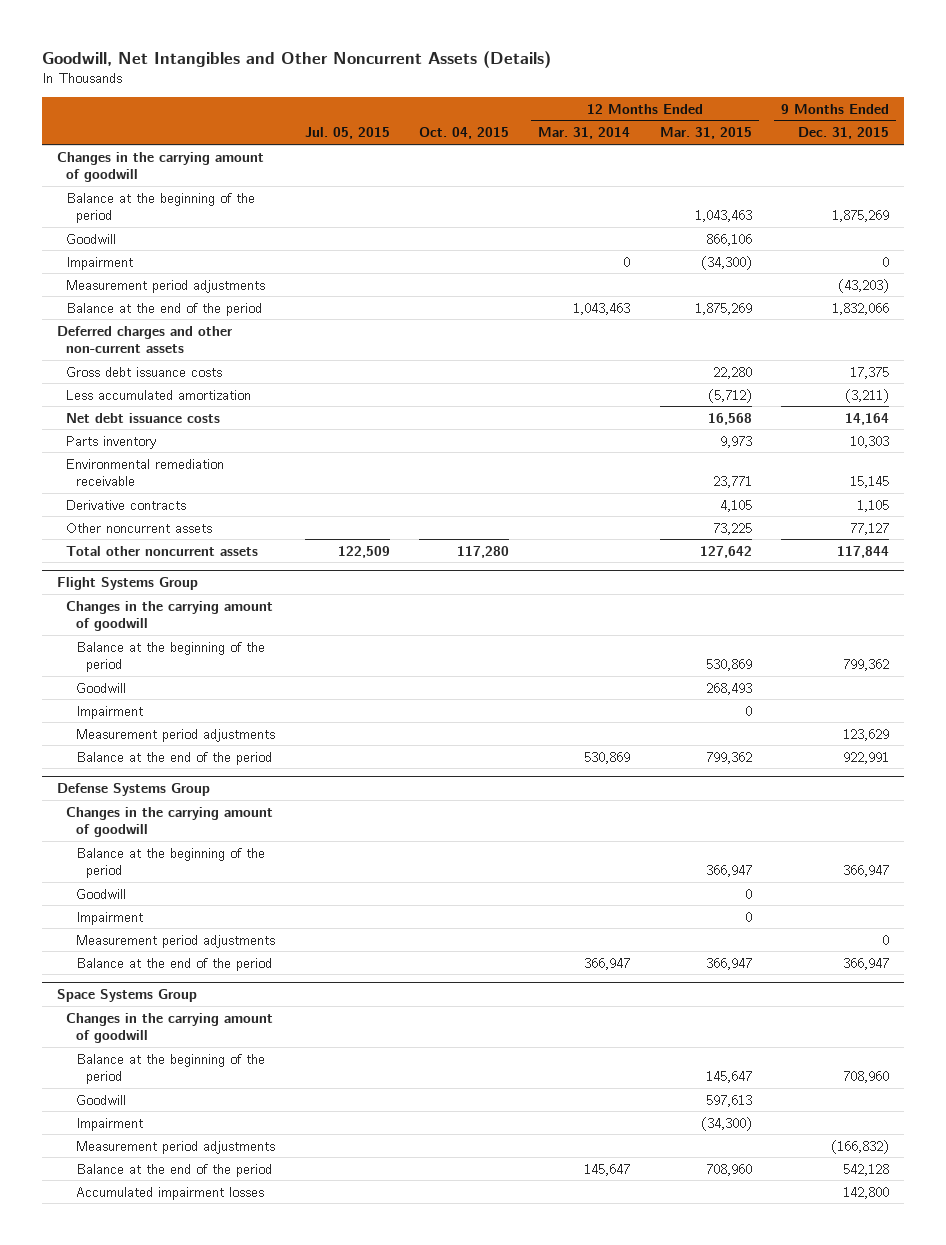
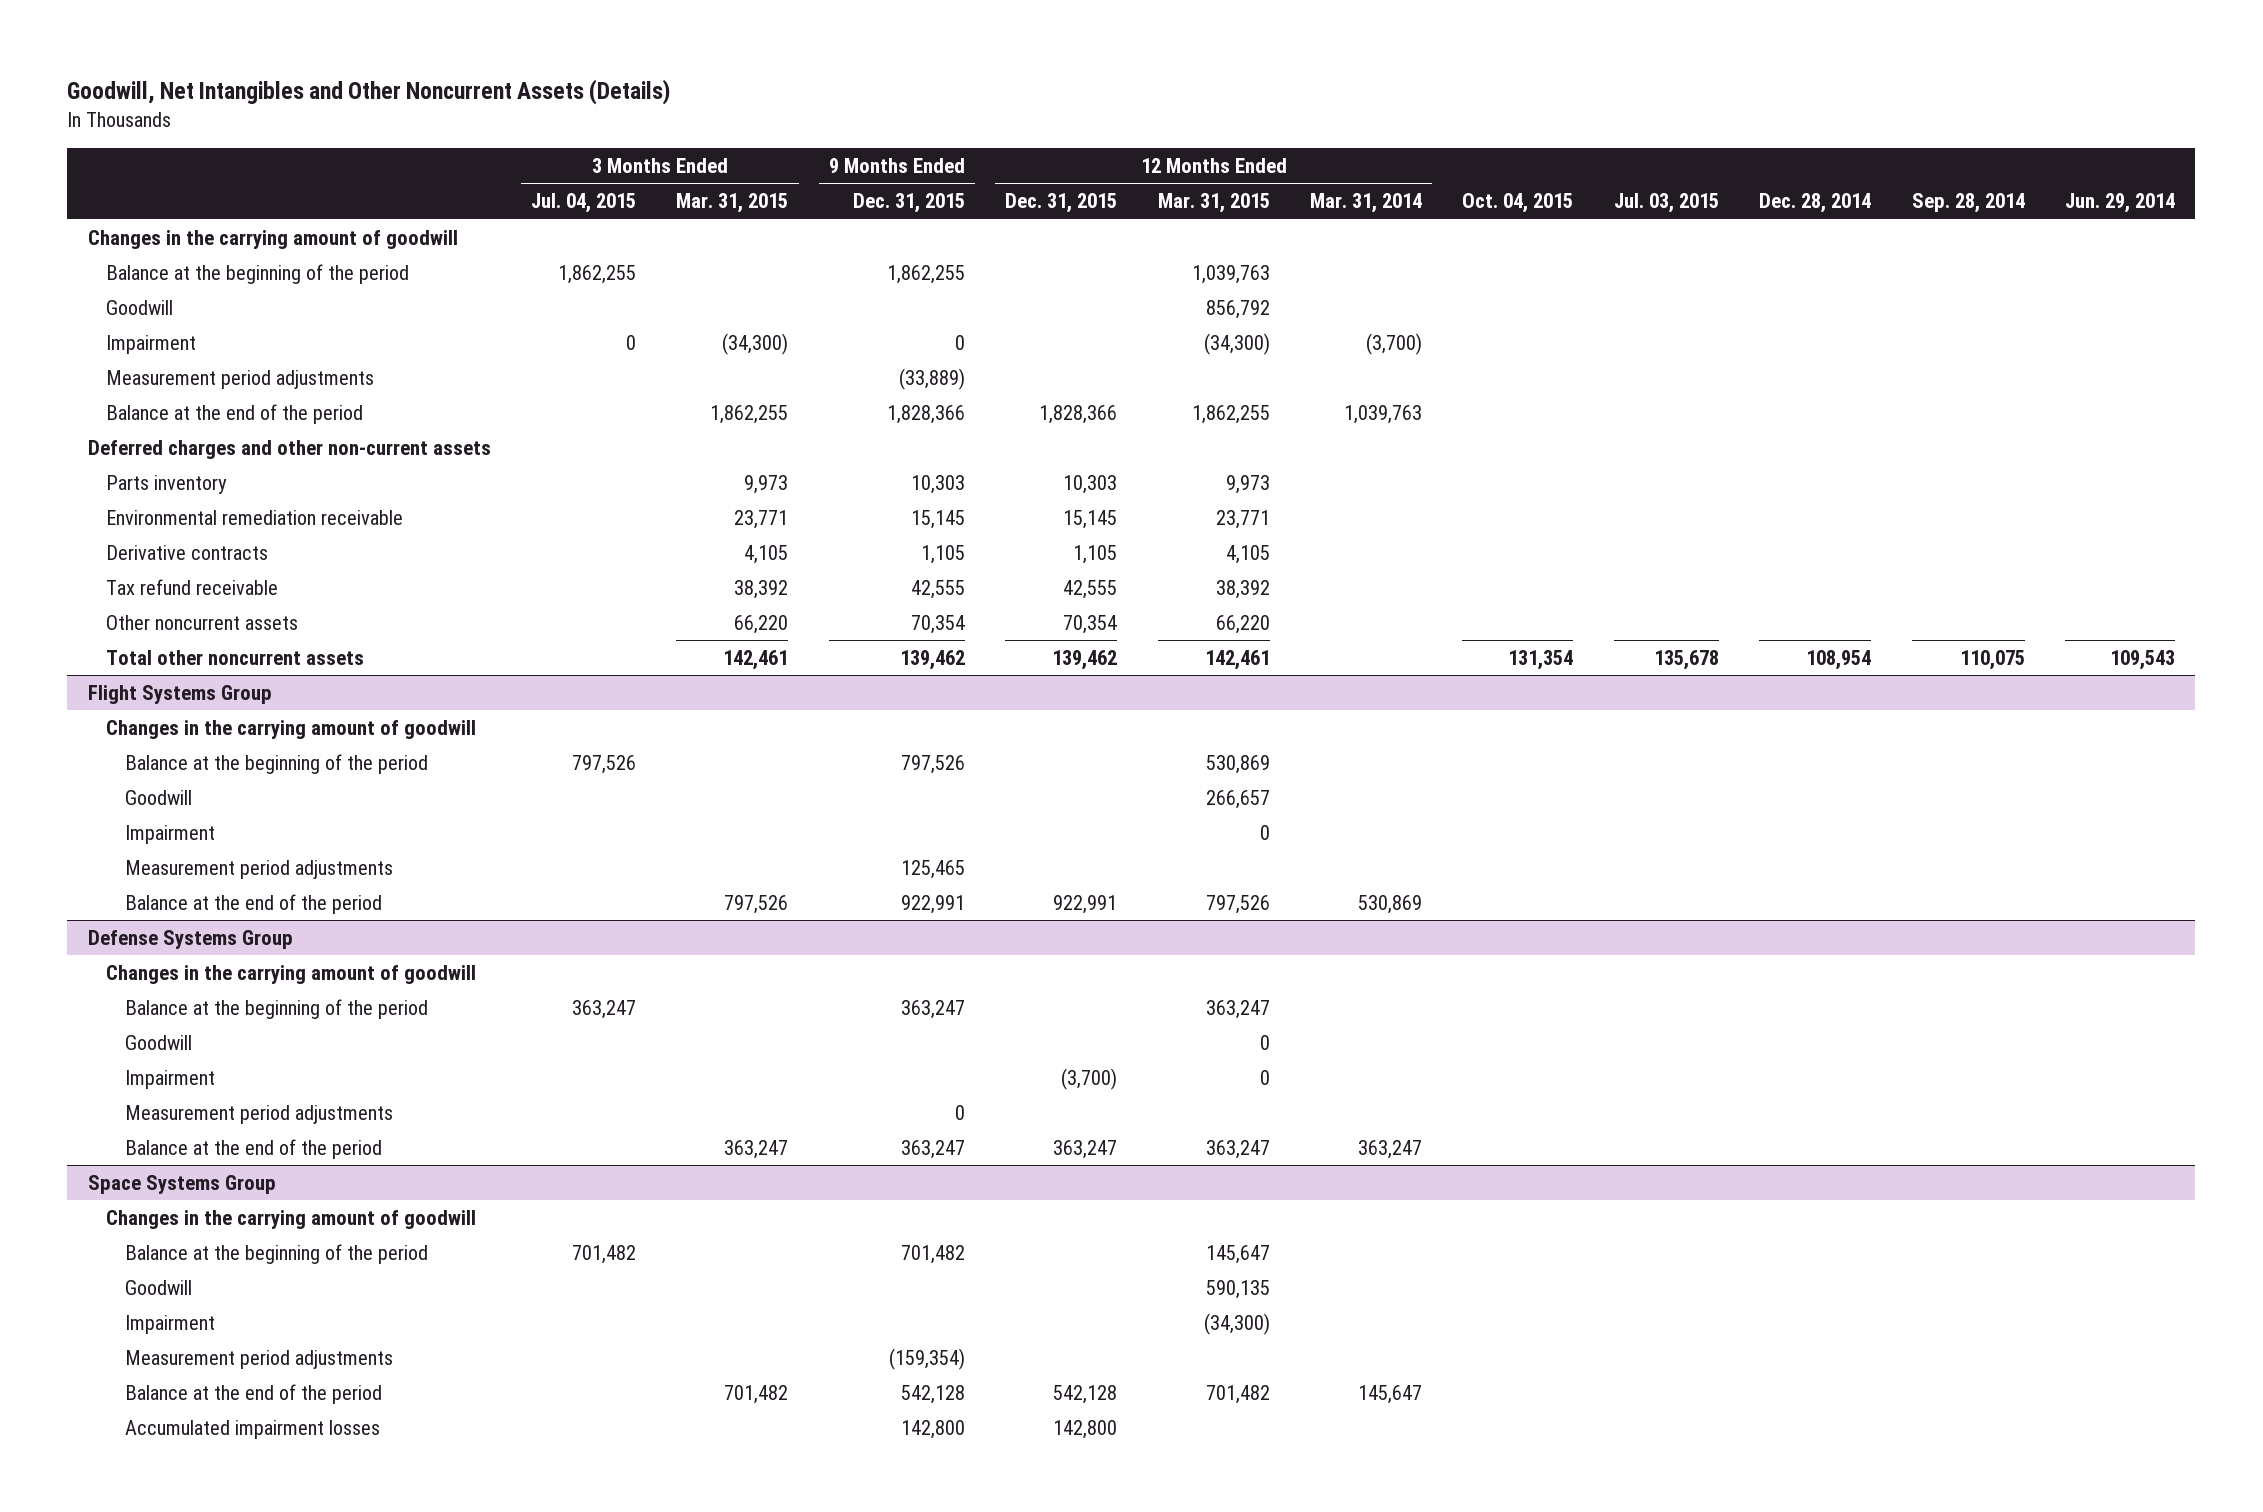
- | Jul. 05, 2015 | Oct. 04, 2015 | 12 Months Ended Mar. 31, 2014 | 12 Months Ended Mar. 31, 2015 | 9 Months Ended Dec. 31, 2015
+ | 3 Months Ended Jul. 04, 2015 | 3 Months Ended Mar. 31, 2015 | 9 Months Ended Dec. 31, 2015 | 12 Months Ended Dec. 31, 2015 | 12 Months Ended Mar. 31, 2015 | 12 Months Ended Mar. 31, 2014 | Oct. 04, 2015 | Jul. 03, 2015 | Dec. 28, 2014 | Sep. 28, 2014 | Jun. 29, 2014
- Balance at the beginning of the period | | | | 1,043,463 | 1,875,269
- Goodwill | | | | 866,106 |
- Impairment | | | 0 | (34,300) | 0
- Measurement period adjustments | | | | | (43,203)
- Balance at the end of the period | | | 1,043,463 | 1,875,269 | 1,832,066
+ Balance at the beginning of the period | 1,862,255 | | 1,862,255 | | 1,039,763 | | | | | |
+ Goodwill | | | | | 856,792 | | | | | |
+ Impairment | 0 | (34,300) | 0 | | (34,300) | (3,700) | | | | |
+ Measurement period adjustments | | | (33,889) | | | | | | | |
+ Balance at the end of the period | | 1,862,255 | 1,828,366 | 1,828,366 | 1,862,255 | 1,039,763 | | | | |
- Gross debt issuance costs | | | | 22,280 | 17,375
- Less accumulated amortization | | | | (5,712) | (3,211)
- Net debt issuance costs | | | | 16,568 | 14,164
- Other noncurrent assets | | | | 73,225 | 77,127
- Total other noncurrent assets | 122,509 | 117,280 | | 127,642 | 117,844
+ Tax refund receivable | | 38,392 | 42,555 | 42,555 | 38,392 | | | | | |
+ Other noncurrent assets | | 66,220 | 70,354 | 70,354 | 66,220 | | | | | |
+ Total other noncurrent assets | | 142,461 | 139,462 | 139,462 | 142,461 | | 131,354 | 135,678 | 108,954 | 110,075 | 109,543
@ Flight Systems Group
- Balance at the beginning of the period | | | | 530,869 | 799,362
- Goodwill | | | | 268,493 |
+ Balance at the beginning of the period | 797,526 | | 797,526 | | 530,869 | | | | | |
+ Goodwill | | | | | 266,657 | | | | | |
- Measurement period adjustments | | | | | 123,629
- Balance at the end of the period | | | 530,869 | 799,362 | 922,991
+ Measurement period adjustments | | | 125,465 | | | | | | | |
+ Balance at the end of the period | | 797,526 | 922,991 | 922,991 | 797,526 | 530,869 | | | | |
@ Defense Systems Group
- Balance at the beginning of the period | | | | 366,947 | 366,947
+ Balance at the beginning of the period | 363,247 | | 363,247 | | 363,247 | | | | | |
- Balance at the end of the period | | | 366,947 | 366,947 | 366,947
+ Balance at the end of the period | | 363,247 | 363,247 | 363,247 | 363,247 | 363,247 | | | | |
@ Space Systems Group
- Balance at the beginning of the period | | | | 145,647 | 708,960
- Goodwill | | | | 597,613 |
+ Balance at the beginning of the period | 701,482 | | 701,482 | | 145,647 | | | | | |
+ Goodwill | | | | | 590,135 | | | | | |
- Measurement period adjustments | | | | | (166,832)
- Balance at the end of the period | | | 145,647 | 708,960 | 542,128
+ Measurement period adjustments | | | (159,354) | | | | | | | |
+ Balance at the end of the period | | 701,482 | 542,128 | 542,128 | 701,482 | 145,647 | | | | |

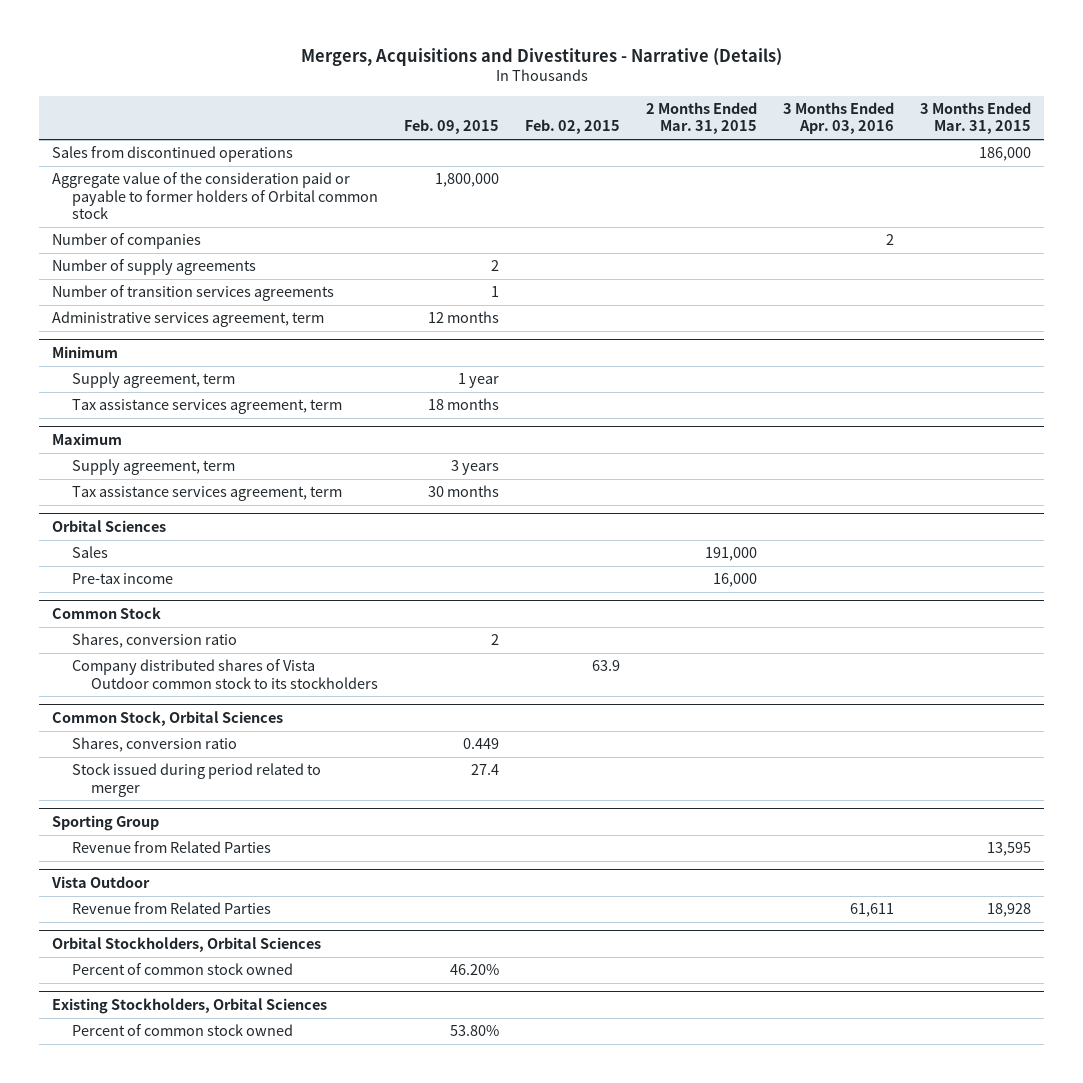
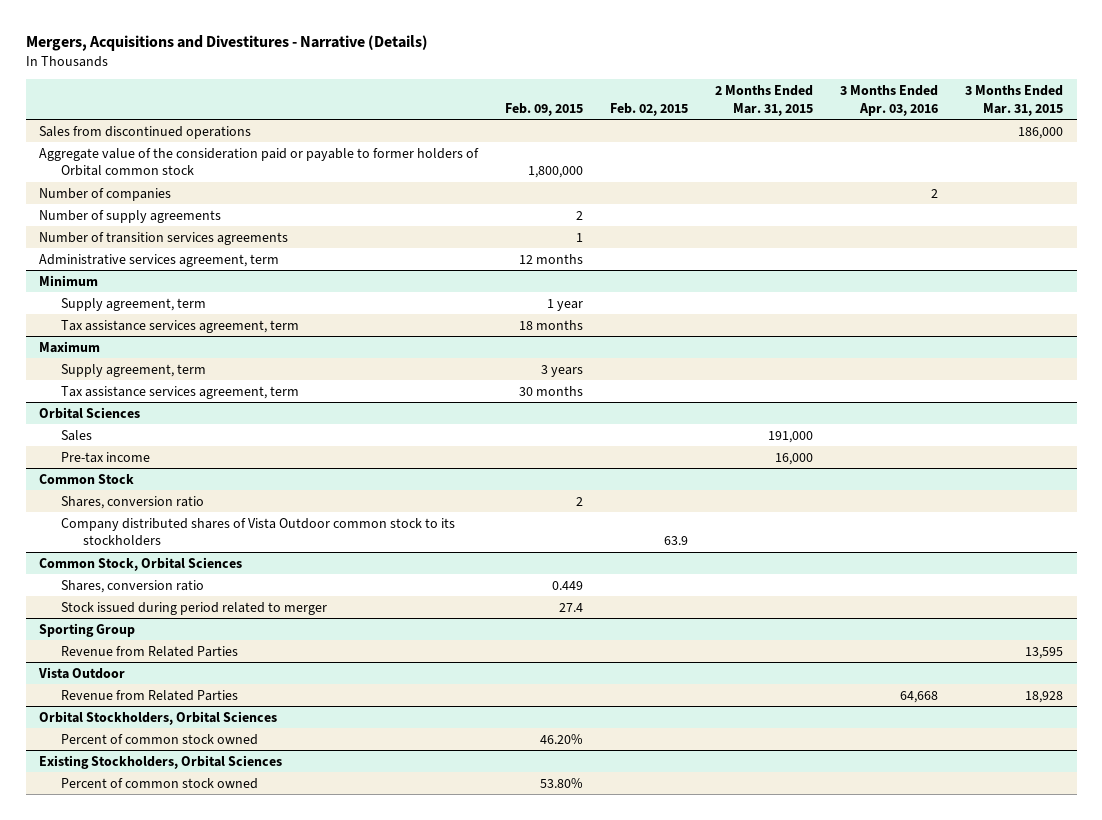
@ Vista Outdoor
- Revenue from Related Parties | | | | 61,611 | 18,928
+ Revenue from Related Parties | | | | 64,668 | 18,928

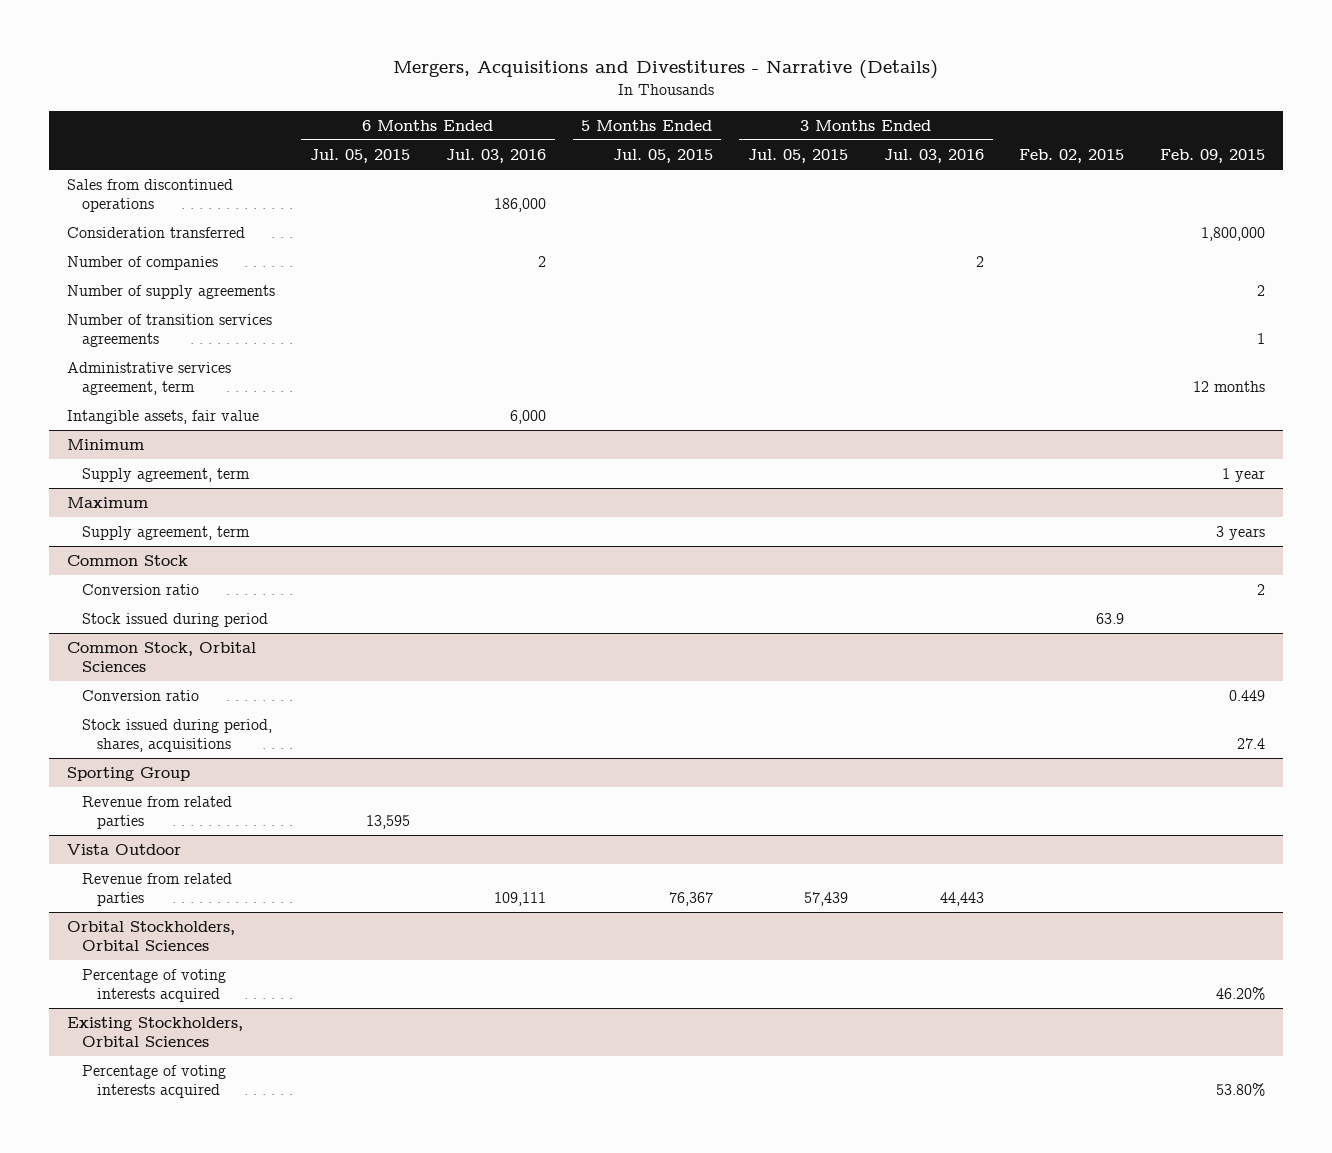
- | Feb. 09, 2015 | Feb. 02, 2015 | 2 Months Ended Mar. 31, 2015 | 3 Months Ended Apr. 03, 2016 | 3 Months Ended Mar. 31, 2015
+ | 6 Months Ended Jul. 05, 2015 | 6 Months Ended Jul. 03, 2016 | 5 Months Ended Jul. 05, 2015 | 3 Months Ended Jul. 05, 2015 | 3 Months Ended Jul. 03, 2016 | Feb. 02, 2015 | Feb. 09, 2015
- Aggregate value of the consideration paid or payable to former holders of Orbital common stock | 1,800,000 | | | |
+ Consideration transferred | | | | | | | 1,800,000
+ Intangible assets, fair value | | 6,000 | | | | |
@ Minimum
- Tax assistance services agreement, term | 18 months | | | |
@ Maximum
- Tax assistance services agreement, term | 30 months | | | |
- Orbital Sciences
- Sales | | | 191,000 | |
- Pre-tax income | | | 16,000 | |
@ Common Stock
- Shares, conversion ratio | 2 | | | |
- Company distributed shares of Vista Outdoor common stock to its stockholders | | 63.9 | | |
+ Conversion ratio | | | | | | | 2
+ Stock issued during period | | | | | | 63.9 |
@ Common Stock, Orbital Sciences
- Shares, conversion ratio | 0.449 | | | |
- Stock issued during period related to merger | 27.4 | | | |
+ Conversion ratio | | | | | | | 0.449
+ Stock issued during period, shares, acquisitions | | | | | | | 27.4
@ Sporting Group
- Revenue from Related Parties | | | | | 13,595
+ Revenue from related parties | 13,595 | | | | | |
@ Vista Outdoor
- Revenue from Related Parties | | | | 64,668 | 18,928
+ Revenue from related parties | | 109,111 | 76,367 | 57,439 | 44,443 | |
@ Orbital Stockholders, Orbital Sciences
- Percent of common stock owned | 46.20% | | | |
+ Percentage of voting interests acquired | | | | | | | 46.20%
@ Existing Stockholders, Orbital Sciences
- Percent of common stock owned | 53.80% | | | |
+ Percentage of voting interests acquired | | | | | | | 53.80%

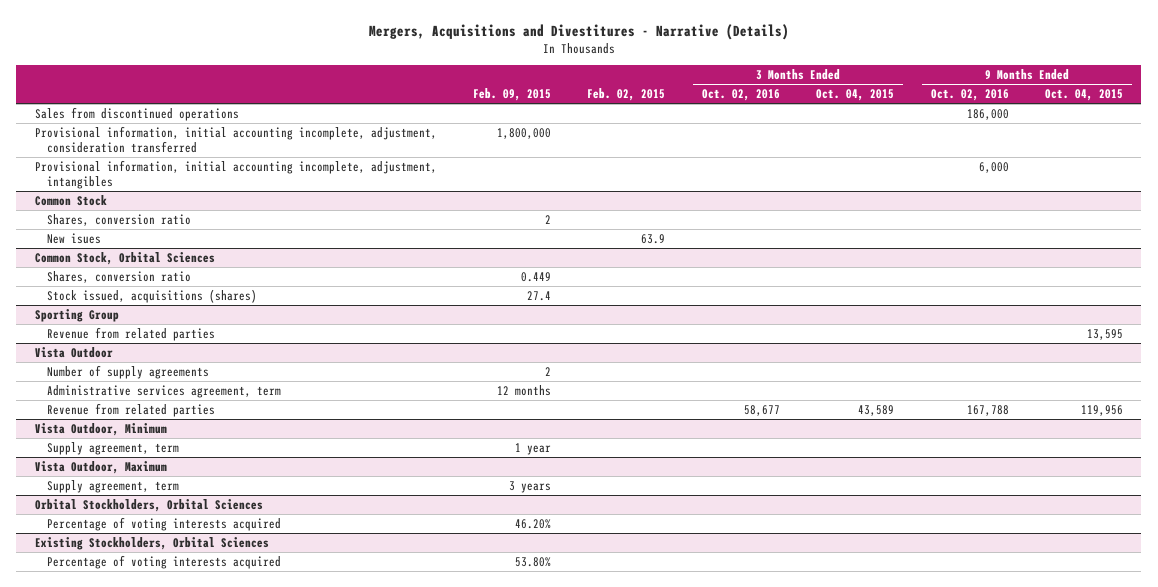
- | 6 Months Ended Jul. 05, 2015 | 6 Months Ended Jul. 03, 2016 | 5 Months Ended Jul. 05, 2015 | 3 Months Ended Jul. 05, 2015 | 3 Months Ended Jul. 03, 2016 | Feb. 02, 2015 | Feb. 09, 2015
+ | Feb. 09, 2015 | Feb. 02, 2015 | 3 Months Ended Oct. 02, 2016 | 3 Months Ended Oct. 04, 2015 | 9 Months Ended Oct. 02, 2016 | 9 Months Ended Oct. 04, 2015
- Consideration transferred | | | | | | | 1,800,000
- Number of companies | | 2 | | | 2 | |
- Number of supply agreements | | | | | | | 2
- Number of transition services agreements | | | | | | | 1
- Administrative services agreement, term | | | | | | | 12 months
- Intangible assets, fair value | | 6,000 | | | | |
- Minimum
- Supply agreement, term | | | | | | | 1 year
- Maximum
- Supply agreement, term | | | | | | | 3 years
+ Provisional information, initial accounting incomplete, adjustment, consideration transferred | 1,800,000 | | | | |
+ Provisional information, initial accounting incomplete, adjustment, intangibles | | | | | 6,000 |
@ Common Stock
- Conversion ratio | | | | | | | 2
- Stock issued during period | | | | | | 63.9 |
+ Shares, conversion ratio | 2 | | | | |
+ New isues | | 63.9 | | | |
@ Common Stock, Orbital Sciences
- Conversion ratio | | | | | | | 0.449
- Stock issued during period, shares, acquisitions | | | | | | | 27.4
+ Shares, conversion ratio | 0.449 | | | | |
+ Stock issued, acquisitions (shares) | 27.4 | | | | |
@ Vista Outdoor
+ Number of supply agreements | 2 | | | | |
+ Administrative services agreement, term | 12 months | | | | |
+ Vista Outdoor, Minimum
+ Supply agreement, term | 1 year | | | | |
+ Vista Outdoor, Maximum
+ Supply agreement, term | 3 years | | | | |

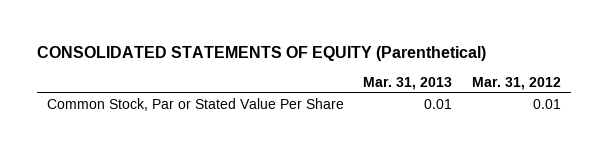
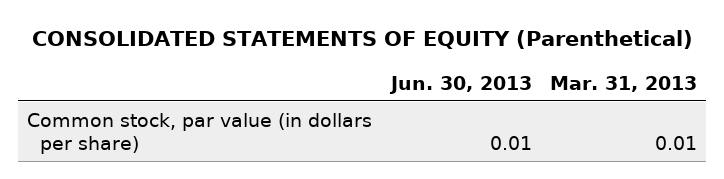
- | Mar. 31, 2013 | Mar. 31, 2012
+ | Jun. 30, 2013 | Mar. 31, 2013
- Common Stock, Par or Stated Value Per Share | 0.01 | 0.01
+ Common stock, par value (in dollars per share) | 0.01 | 0.01

